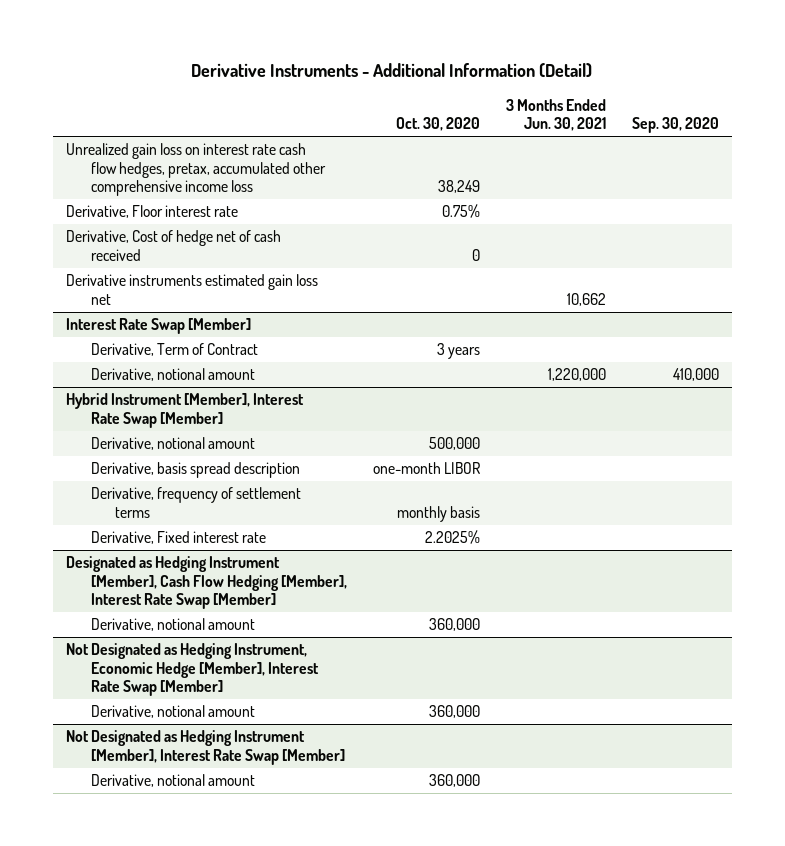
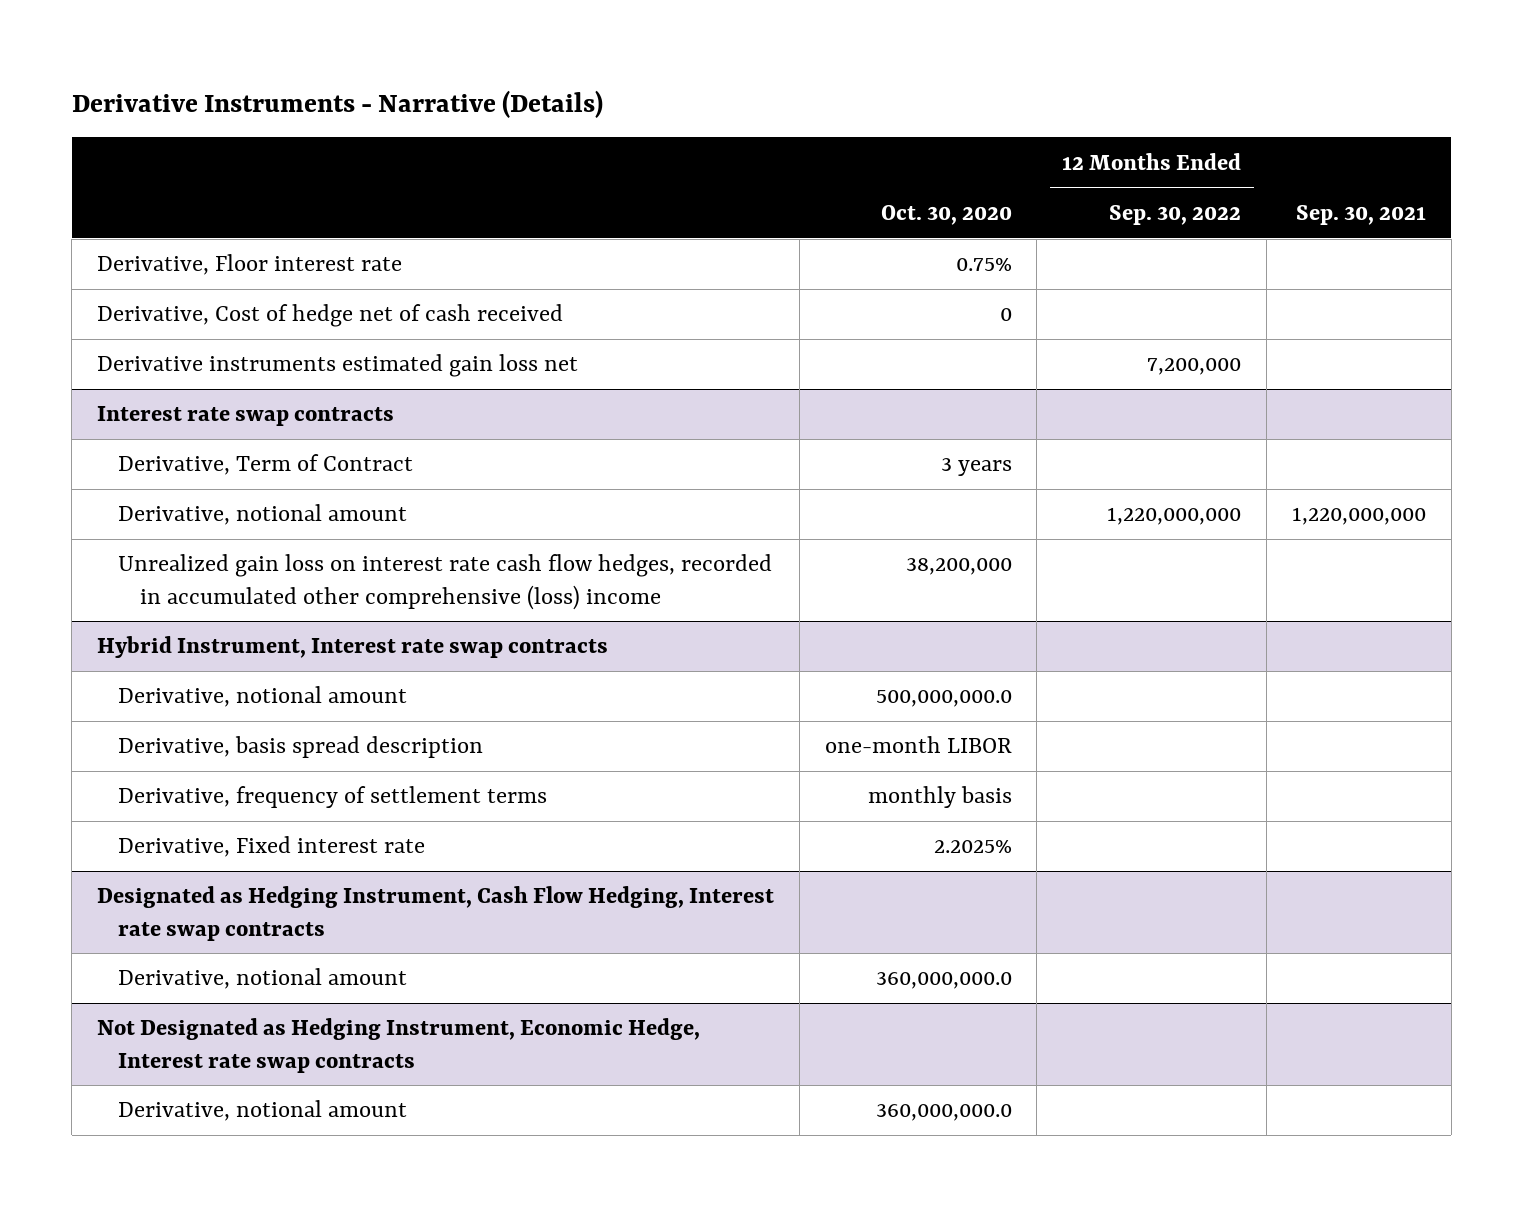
- Derivative Instruments - Additional Information (Detail)
+ Derivative Instruments - Narrative (Details)
- | Oct. 30, 2020 | 3 Months Ended Jun. 30, 2021 | Sep. 30, 2020
+ | Oct. 30, 2020 | 12 Months Ended Sep. 30, 2022 | Sep. 30, 2021
- Unrealized gain loss on interest rate cash flow hedges, pretax, accumulated other comprehensive income loss | 38,249 | |
- Interest Rate Swap [Member]
+ Interest rate swap contracts
- Hybrid Instrument [Member], Interest Rate Swap [Member]
- Derivative, notional amount | 500,000 | |
+ Unrealized gain loss on interest rate cash flow hedges, recorded in accumulated other comprehensive (loss) income | 38,200,000 | |
+ Hybrid Instrument, Interest rate swap contracts
+ Derivative, notional amount | 500,000,000.0 | |
- Designated as Hedging Instrument [Member], Cash Flow Hedging [Member], Interest Rate Swap [Member]
- Derivative, notional amount | 360,000 | |
- Not Designated as Hedging Instrument, Economic Hedge [Member], Interest Rate Swap [Member]
- Derivative, notional amount | 360,000 | |
- Not Designated as Hedging Instrument [Member], Interest Rate Swap [Member]
- Derivative, notional amount | 360,000 | |
+ Designated as Hedging Instrument, Cash Flow Hedging, Interest rate swap contracts
+ Derivative, notional amount | 360,000,000.0 | |
+ Not Designated as Hedging Instrument, Economic Hedge, Interest rate swap contracts
+ Derivative, notional amount | 360,000,000.0 | |

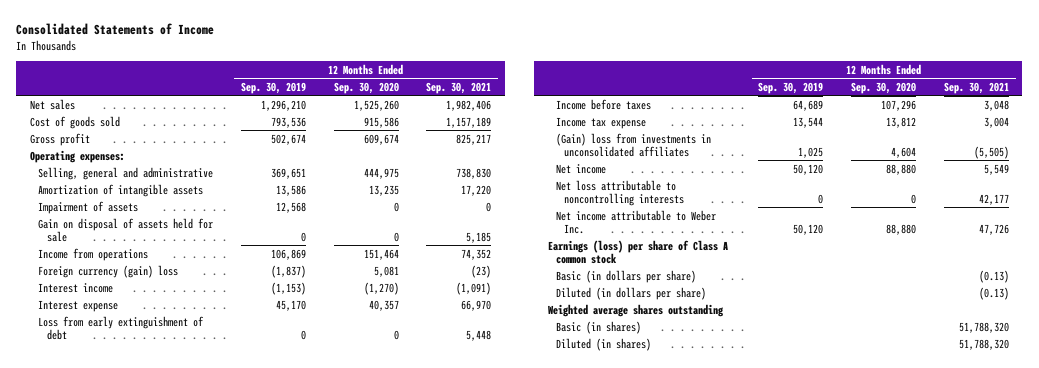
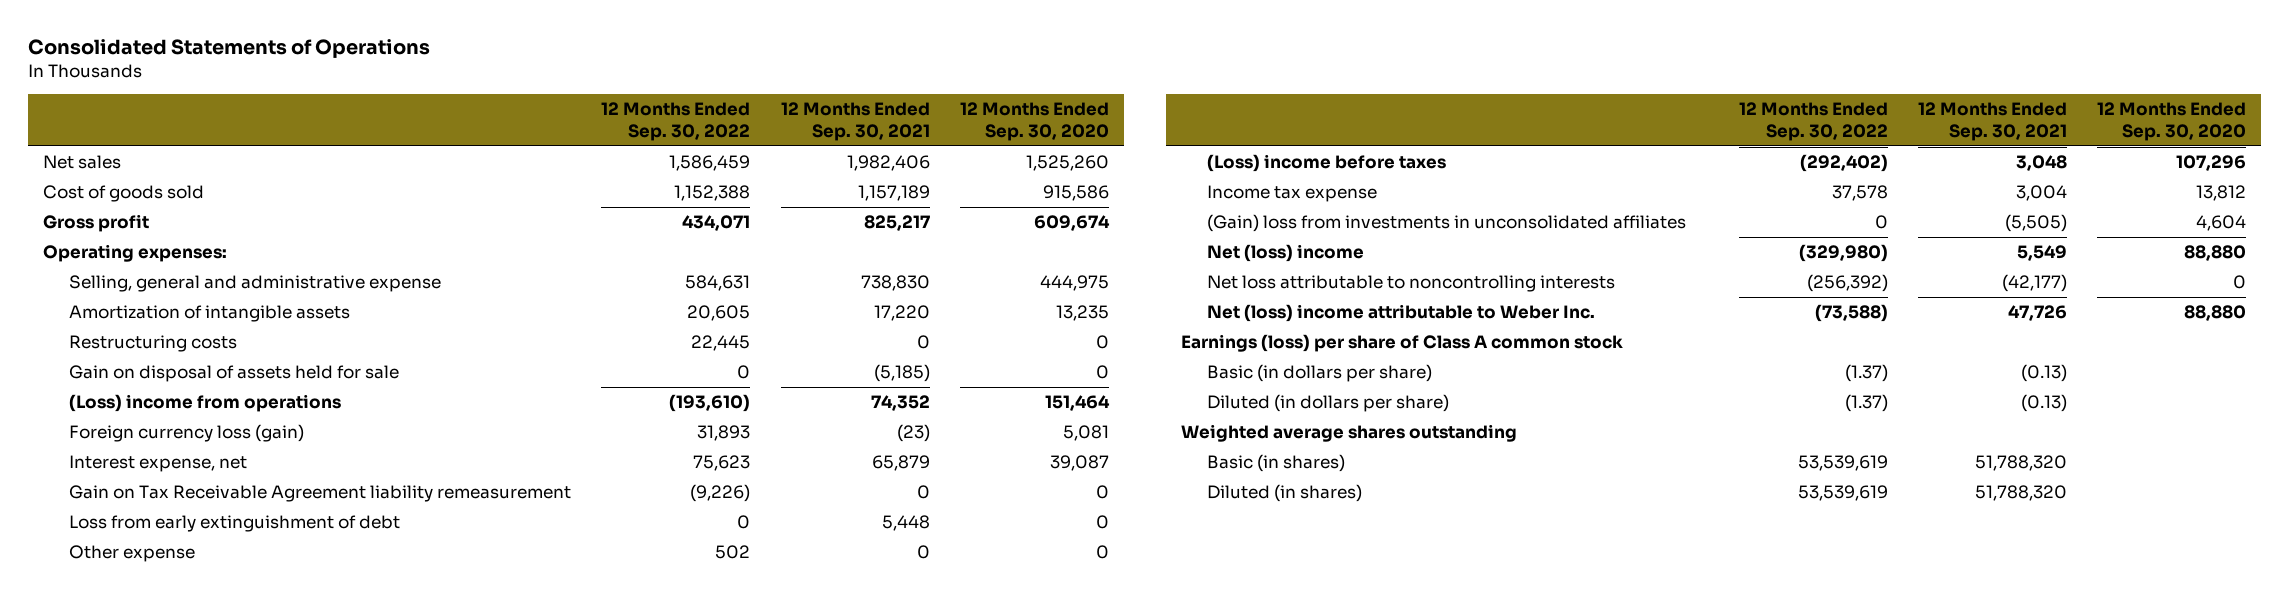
- Consolidated Statements of Income
+ Consolidated Statements of Operations
- | 12 Months Ended Sep. 30, 2019 | 12 Months Ended Sep. 30, 2020 | 12 Months Ended Sep. 30, 2021
+ | 12 Months Ended Sep. 30, 2022 | 12 Months Ended Sep. 30, 2021 | 12 Months Ended Sep. 30, 2020
- Selling, general and administrative | 369,651 | 444,975 | 738,830
+ Selling, general and administrative expense | 584,631 | 738,830 | 444,975
- Impairment of assets | 12,568 | 0 | 0
- Gain on disposal of assets held for sale | 0 | 0 | 5,185
- Income from operations | 106,869 | 151,464 | 74,352
- Foreign currency (gain) loss | (1,837) | 5,081 | (23)
- Interest income | (1,153) | (1,270) | (1,091)
- Interest expense | 45,170 | 40,357 | 66,970
+ Restructuring costs | 22,445 | 0 | 0
+ Gain on disposal of assets held for sale | 0 | (5,185) | 0
+ (Loss) income from operations | (193,610) | 74,352 | 151,464
+ Foreign currency loss (gain) | 31,893 | (23) | 5,081
+ Interest expense, net | 75,623 | 65,879 | 39,087
+ Gain on Tax Receivable Agreement liability remeasurement | (9,226) | 0 | 0
- Income before taxes | 64,689 | 107,296 | 3,048
+ Other expense | 502 | 0 | 0
+ (Loss) income before taxes | (292,402) | 3,048 | 107,296
- Net income | 50,120 | 88,880 | 5,549
- Net loss attributable to noncontrolling interests | 0 | 0 | 42,177
- Net income attributable to Weber Inc. | 50,120 | 88,880 | 47,726
+ Net (loss) income | (329,980) | 5,549 | 88,880
+ Net loss attributable to noncontrolling interests | (256,392) | (42,177) | 0
+ Net (loss) income attributable to Weber Inc. | (73,588) | 47,726 | 88,880

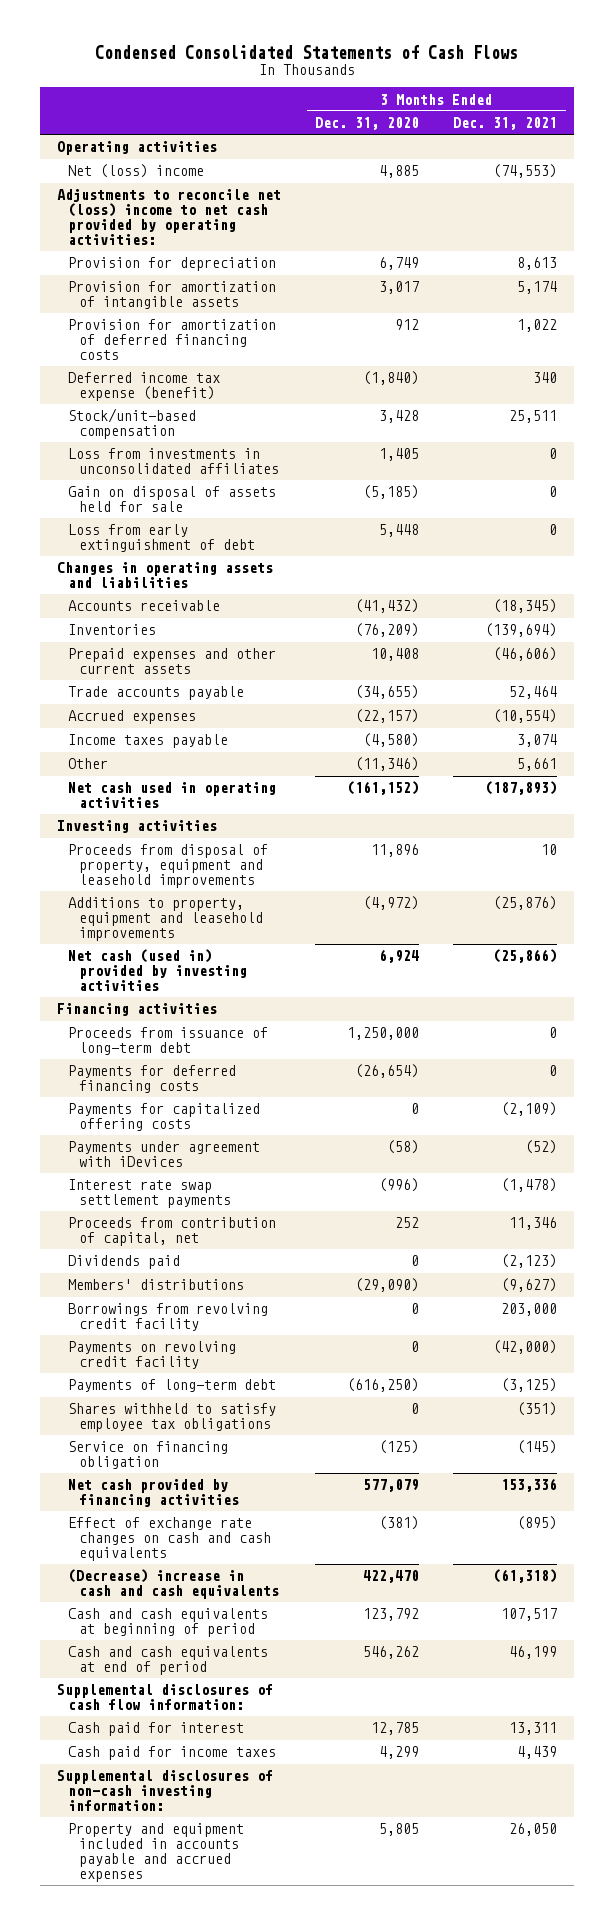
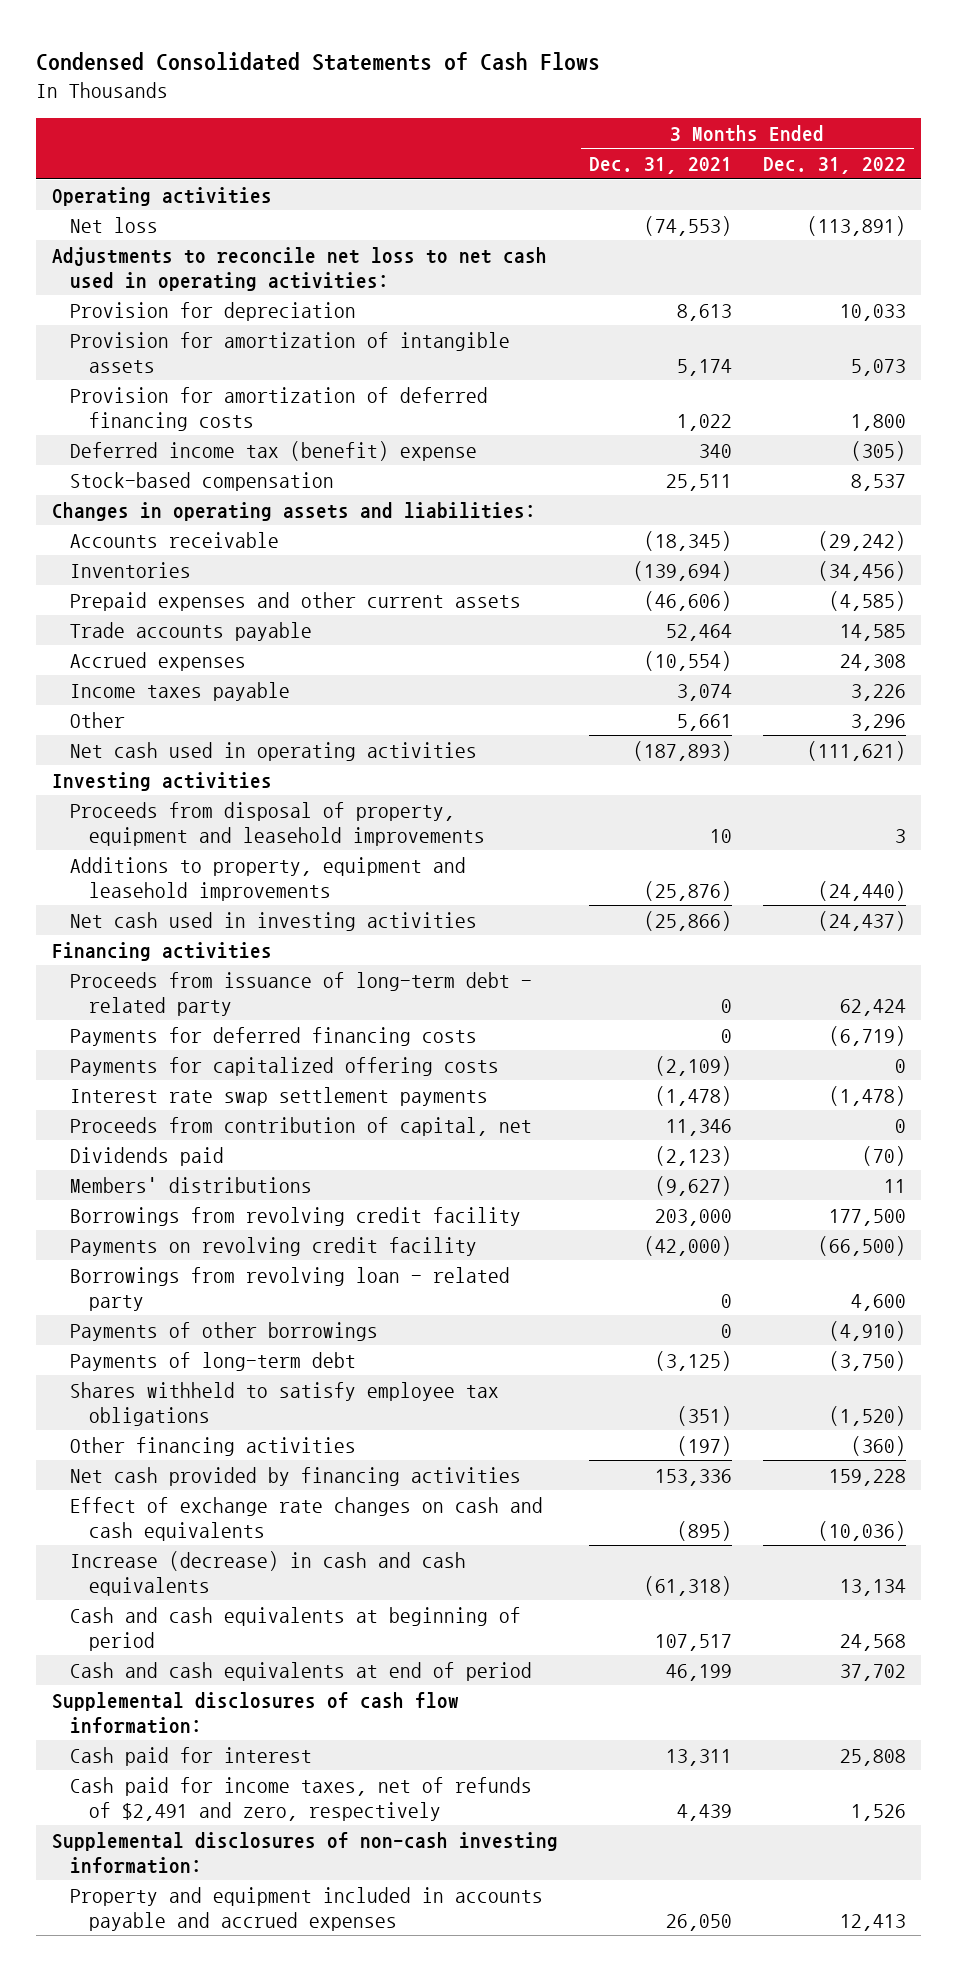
- | 3 Months Ended Dec. 31, 2020 | 3 Months Ended Dec. 31, 2021
+ | 3 Months Ended Dec. 31, 2021 | 3 Months Ended Dec. 31, 2022
- Net (loss) income | 4,885 | (74,553)
- Adjustments to reconcile net (loss) income to net cash provided by operating activities:
+ Net loss | (74,553) | (113,891)
+ Adjustments to reconcile net loss to net cash used in operating activities:
- Deferred income tax expense (benefit) | (1,840) | 340
- Stock/unit-based compensation | 3,428 | 25,511
- Loss from investments in unconsolidated affiliates | 1,405 | 0
- Gain on disposal of assets held for sale | (5,185) | 0
- Loss from early extinguishment of debt | 5,448 | 0
- Changes in operating assets and liabilities
+ Deferred income tax (benefit) expense | 340 | (305)
+ Stock-based compensation | 25,511 | 8,537
+ Changes in operating assets and liabilities:
- Net cash (used in) provided by investing activities | 6,924 | (25,866)
+ Net cash used in investing activities | (25,866) | (24,437)
- Proceeds from issuance of long-term debt | 1,250,000 | 0
+ Proceeds from issuance of long-term debt - related party | 0 | 62,424
- Payments under agreement with iDevices | (58) | (52)
+ Borrowings from revolving loan - related party | 0 | 4,600
+ Payments of other borrowings | 0 | (4,910)
- Service on financing obligation | (125) | (145)
+ Other financing activities | (197) | (360)
- (Decrease) increase in cash and cash equivalents | 422,470 | (61,318)
+ Increase (decrease) in cash and cash equivalents | (61,318) | 13,134
- Cash paid for income taxes | 4,299 | 4,439
+ Cash paid for income taxes, net of refunds of $2,491 and zero, respectively | 4,439 | 1,526

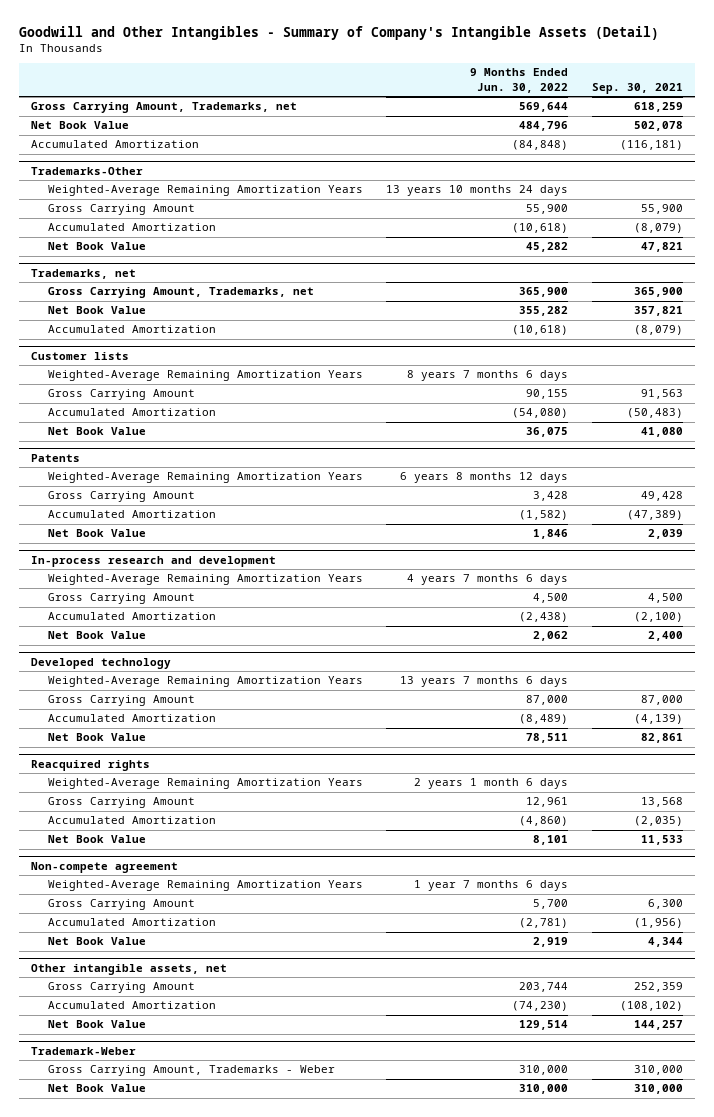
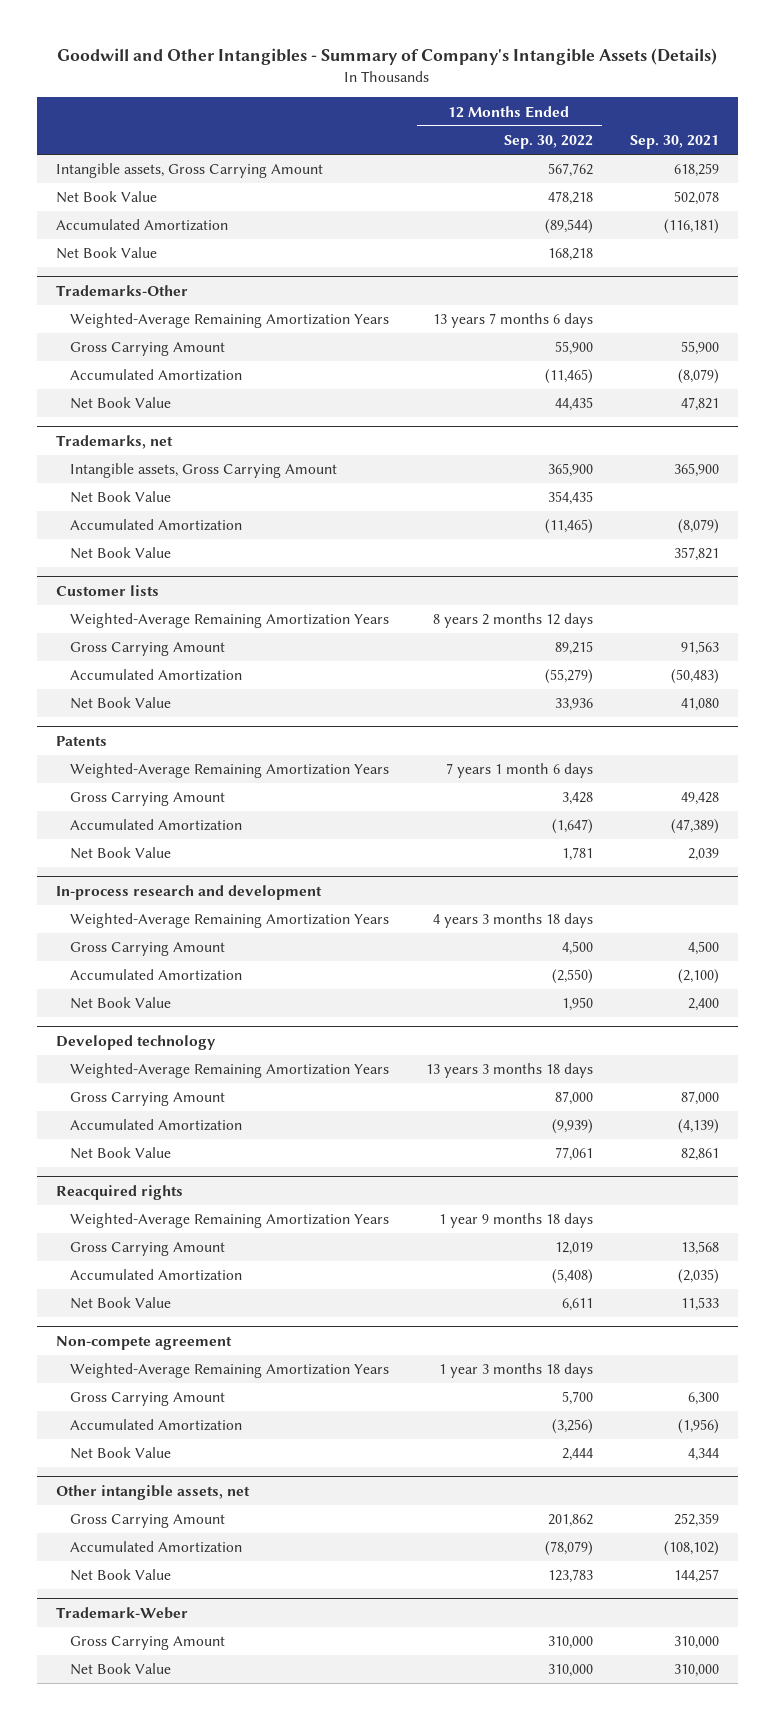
- Goodwill and Other Intangibles - Summary of Company's Intangible Assets (Detail)
+ Goodwill and Other Intangibles - Summary of Company's Intangible Assets (Details)
- | 9 Months Ended Jun. 30, 2022 | Sep. 30, 2021
+ | 12 Months Ended Sep. 30, 2022 | Sep. 30, 2021
- Gross Carrying Amount, Trademarks, net | 569,644 | 618,259
+ Intangible assets, Gross Carrying Amount | 567,762 | 618,259
+ Net Book Value | 168,218 |
@ Trademarks, net
- Gross Carrying Amount, Trademarks, net | 365,900 | 365,900
+ Intangible assets, Gross Carrying Amount | 365,900 | 365,900
+ Net Book Value | 354,435 |
moved down: Net Book Value | | 357,821
@ Trademark-Weber
- Gross Carrying Amount, Trademarks - Weber | 310,000 | 310,000
+ Gross Carrying Amount | 310,000 | 310,000

